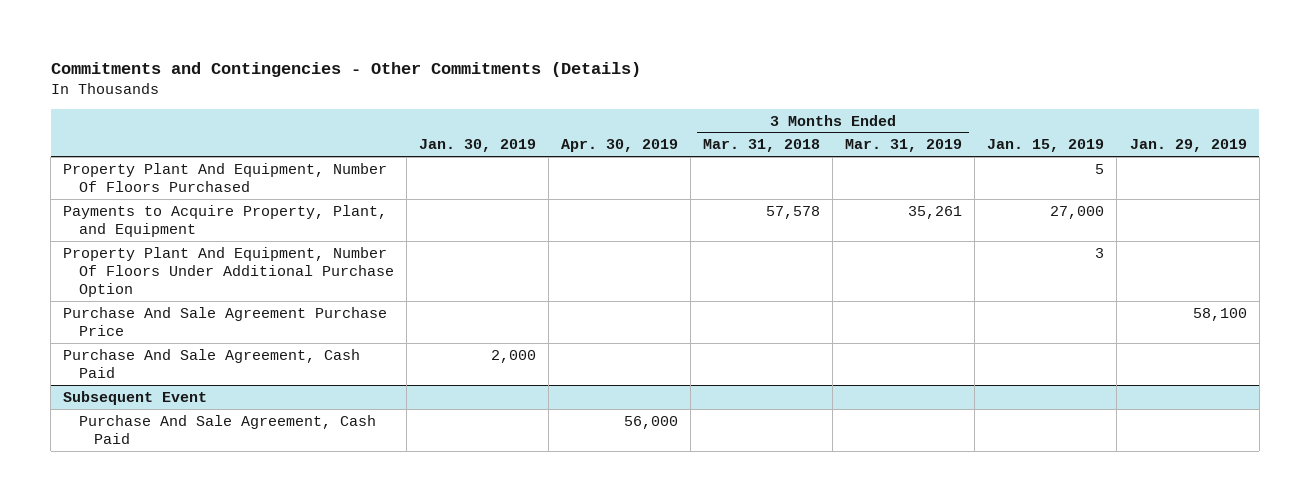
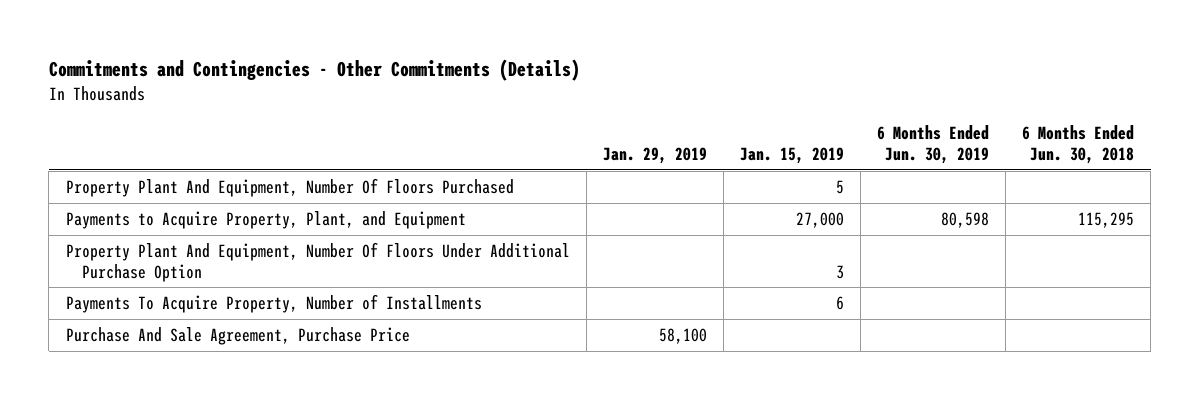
- | Jan. 30, 2019 | Apr. 30, 2019 | 3 Months Ended Mar. 31, 2018 | 3 Months Ended Mar. 31, 2019 | Jan. 15, 2019 | Jan. 29, 2019
+ | Jan. 29, 2019 | Jan. 15, 2019 | 6 Months Ended Jun. 30, 2019 | 6 Months Ended Jun. 30, 2018
- Purchase And Sale Agreement Purchase Price | | | | | | 58,100
- Purchase And Sale Agreement, Cash Paid | 2,000 | | | | |
- Subsequent Event
- Purchase And Sale Agreement, Cash Paid | | 56,000 | | | |
+ Payments To Acquire Property, Number of Installments | | 6 | |
+ Purchase And Sale Agreement, Purchase Price | 58,100 | | |

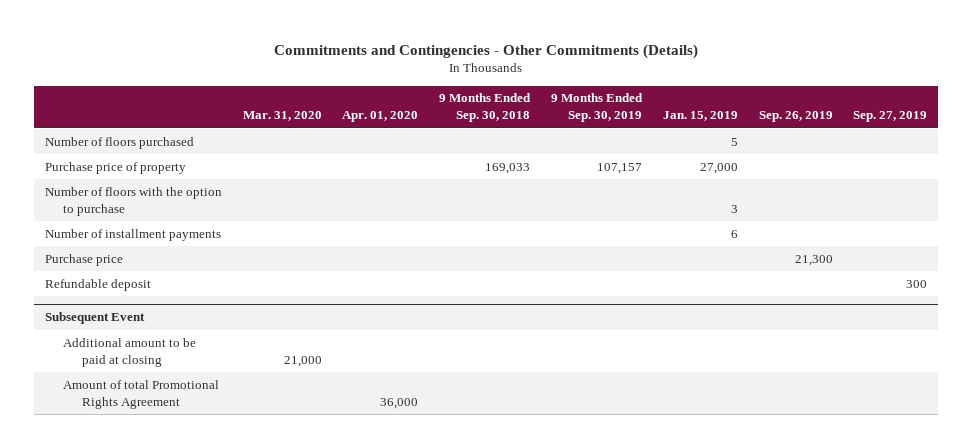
- | Jan. 29, 2019 | Jan. 15, 2019 | 6 Months Ended Jun. 30, 2019 | 6 Months Ended Jun. 30, 2018
+ | Mar. 31, 2020 | Apr. 01, 2020 | 9 Months Ended Sep. 30, 2018 | 9 Months Ended Sep. 30, 2019 | Jan. 15, 2019 | Sep. 26, 2019 | Sep. 27, 2019
- Property Plant And Equipment, Number Of Floors Purchased | | 5 | |
- Payments to Acquire Property, Plant, and Equipment | | 27,000 | 80,598 | 115,295
- Property Plant And Equipment, Number Of Floors Under Additional Purchase Option | | 3 | |
- Payments To Acquire Property, Number of Installments | | 6 | |
- Purchase And Sale Agreement, Purchase Price | 58,100 | | |
+ Number of floors purchased | | | | | 5 | |
+ Purchase price of property | | | 169,033 | 107,157 | 27,000 | |
+ Number of floors with the option to purchase | | | | | 3 | |
+ Number of installment payments | | | | | 6 | |
+ Purchase price | | | | | | 21,300 |
+ Refundable deposit | | | | | | | 300
+ Subsequent Event
+ Additional amount to be paid at closing | 21,000 | | | | | |
+ Amount of total Promotional Rights Agreement | | 36,000 | | | | |

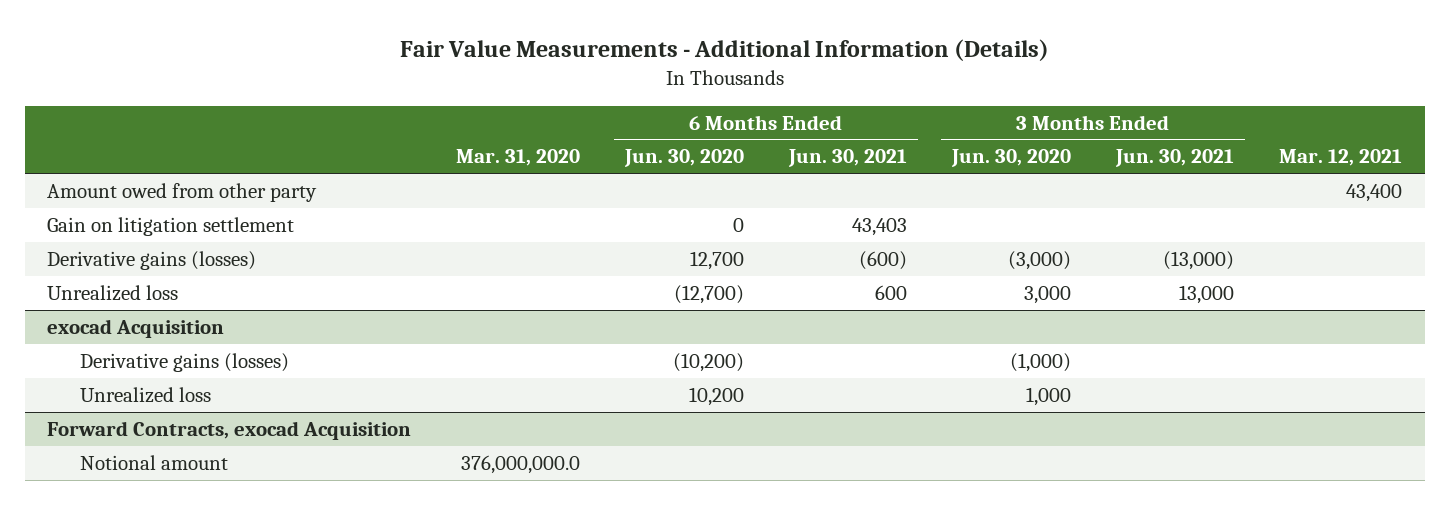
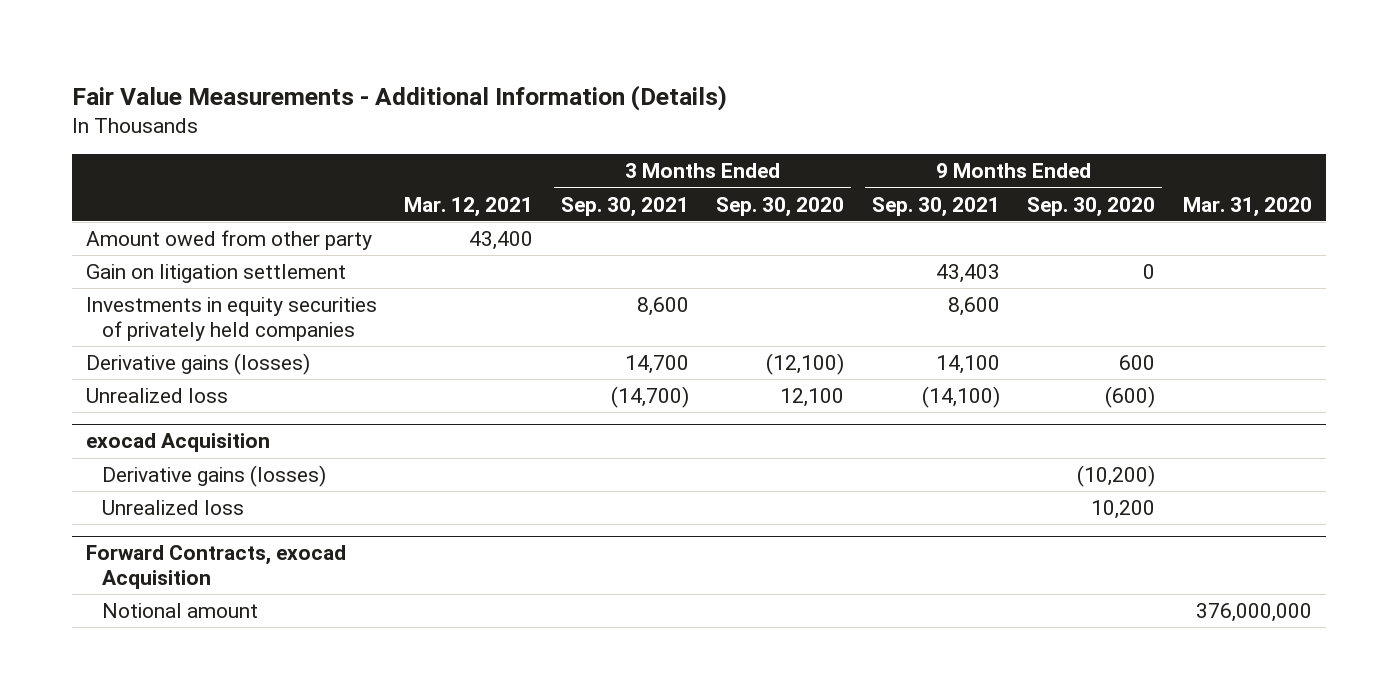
- | Mar. 31, 2020 | 6 Months Ended Jun. 30, 2020 | 6 Months Ended Jun. 30, 2021 | 3 Months Ended Jun. 30, 2020 | 3 Months Ended Jun. 30, 2021 | Mar. 12, 2021
+ | Mar. 12, 2021 | 3 Months Ended Sep. 30, 2021 | 3 Months Ended Sep. 30, 2020 | 9 Months Ended Sep. 30, 2021 | 9 Months Ended Sep. 30, 2020 | Mar. 31, 2020
+ Investments in equity securities of privately held companies | | 8,600 | | 8,600 | |
@ Forward Contracts, exocad Acquisition
- Notional amount | 376,000,000.0 | | | | |
+ Notional amount | | | | | | 376,000,000

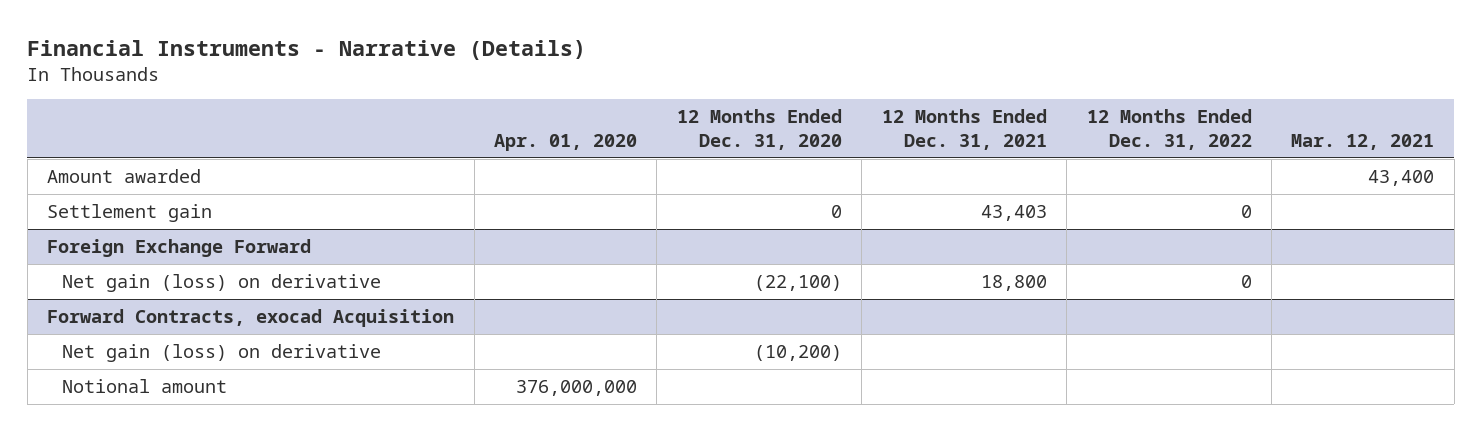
- Fair Value Measurements - Additional Information (Details)
+ Financial Instruments - Narrative (Details)
- | Mar. 12, 2021 | 3 Months Ended Sep. 30, 2021 | 3 Months Ended Sep. 30, 2020 | 9 Months Ended Sep. 30, 2021 | 9 Months Ended Sep. 30, 2020 | Mar. 31, 2020
+ | Apr. 01, 2020 | 12 Months Ended Dec. 31, 2020 | 12 Months Ended Dec. 31, 2021 | 12 Months Ended Dec. 31, 2022 | Mar. 12, 2021
- Amount owed from other party | 43,400 | | | | |
- Gain on litigation settlement | | | | 43,403 | 0 |
- Investments in equity securities of privately held companies | | 8,600 | | 8,600 | |
- Derivative gains (losses) | | 14,700 | (12,100) | 14,100 | 600 |
- Unrealized loss | | (14,700) | 12,100 | (14,100) | (600) |
- exocad Acquisition
- Derivative gains (losses) | | | | | (10,200) |
- Unrealized loss | | | | | 10,200 |
+ Amount awarded | | | | | 43,400
+ Settlement gain | | 0 | 43,403 | 0 |
+ Foreign Exchange Forward
+ Net gain (loss) on derivative | | (22,100) | 18,800 | 0 |
@ Forward Contracts, exocad Acquisition
+ Net gain (loss) on derivative | | (10,200) | | |

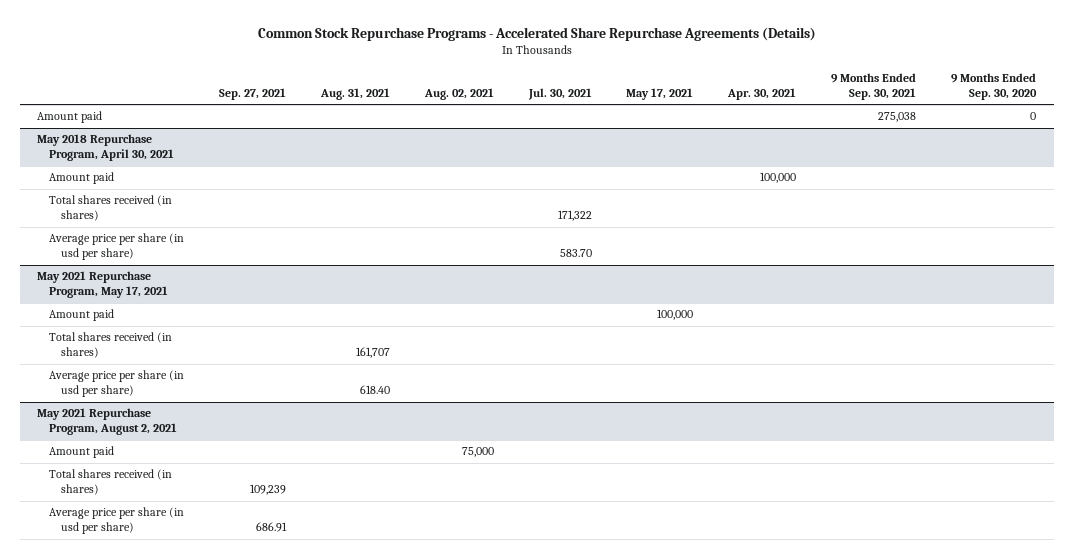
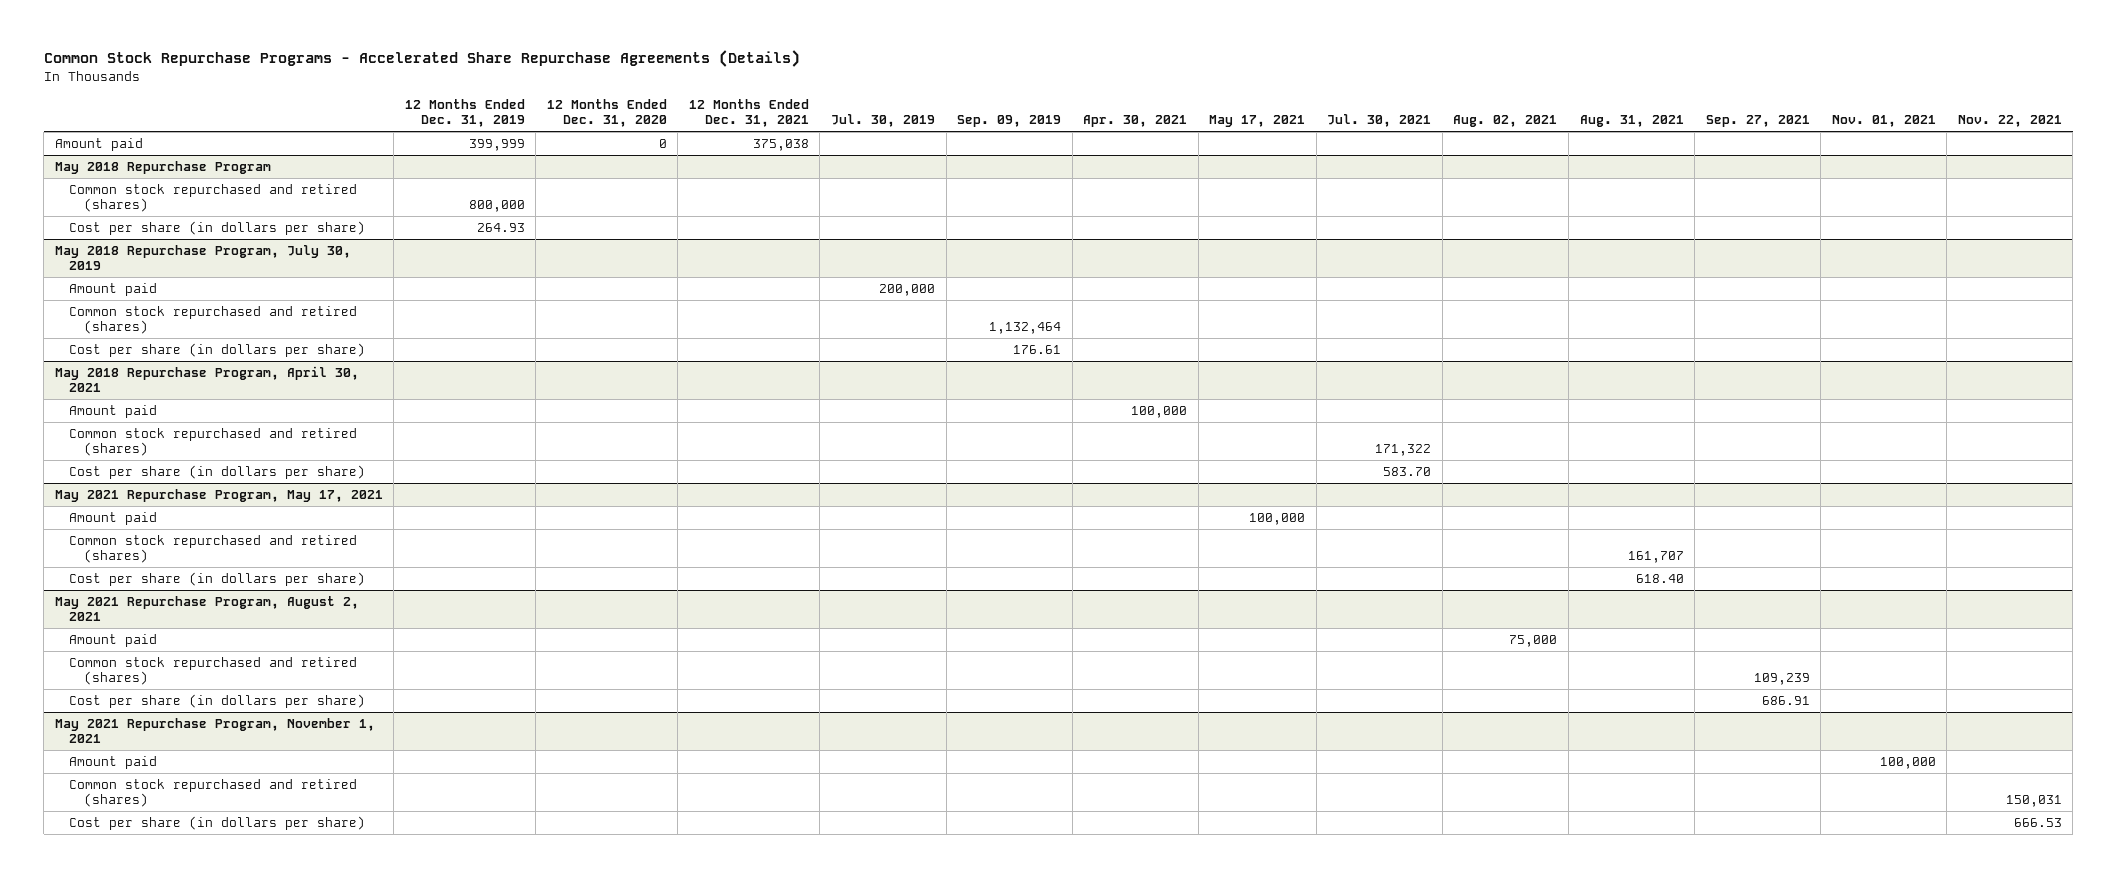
- | Sep. 27, 2021 | Aug. 31, 2021 | Aug. 02, 2021 | Jul. 30, 2021 | May 17, 2021 | Apr. 30, 2021 | 9 Months Ended Sep. 30, 2021 | 9 Months Ended Sep. 30, 2020
+ | 12 Months Ended Dec. 31, 2019 | 12 Months Ended Dec. 31, 2020 | 12 Months Ended Dec. 31, 2021 | Jul. 30, 2019 | Sep. 09, 2019 | Apr. 30, 2021 | May 17, 2021 | Jul. 30, 2021 | Aug. 02, 2021 | Aug. 31, 2021 | Sep. 27, 2021 | Nov. 01, 2021 | Nov. 22, 2021
+ May 2018 Repurchase Program
+ Common stock repurchased and retired (shares) | 800,000 | | | | | | | | | | | |
+ Cost per share (in dollars per share) | 264.93 | | | | | | | | | | | |
+ May 2018 Repurchase Program, July 30, 2019
+ Amount paid | | | | 200,000 | | | | | | | | |
+ Common stock repurchased and retired (shares) | | | | | 1,132,464 | | | | | | | |
+ Cost per share (in dollars per share) | | | | | 176.61 | | | | | | | |
@ May 2018 Repurchase Program, April 30, 2021
- Total shares received (in shares) | | | | 171,322 | | | |
- Average price per share (in usd per share) | | | | 583.70 | | | |
+ Common stock repurchased and retired (shares) | | | | | | | | 171,322 | | | | |
+ Cost per share (in dollars per share) | | | | | | | | 583.70 | | | | |
@ May 2021 Repurchase Program, May 17, 2021
- Total shares received (in shares) | | 161,707 | | | | | |
- Average price per share (in usd per share) | | 618.40 | | | | | |
+ Common stock repurchased and retired (shares) | | | | | | | | | | 161,707 | | |
+ Cost per share (in dollars per share) | | | | | | | | | | 618.40 | | |
@ May 2021 Repurchase Program, August 2, 2021
- Total shares received (in shares) | 109,239 | | | | | | |
- Average price per share (in usd per share) | 686.91 | | | | | | |
+ Common stock repurchased and retired (shares) | | | | | | | | | | | 109,239 | |
+ Cost per share (in dollars per share) | | | | | | | | | | | 686.91 | |
+ May 2021 Repurchase Program, November 1, 2021
+ Amount paid | | | | | | | | | | | | 100,000 |
+ Common stock repurchased and retired (shares) | | | | | | | | | | | | | 150,031
+ Cost per share (in dollars per share) | | | | | | | | | | | | | 666.53

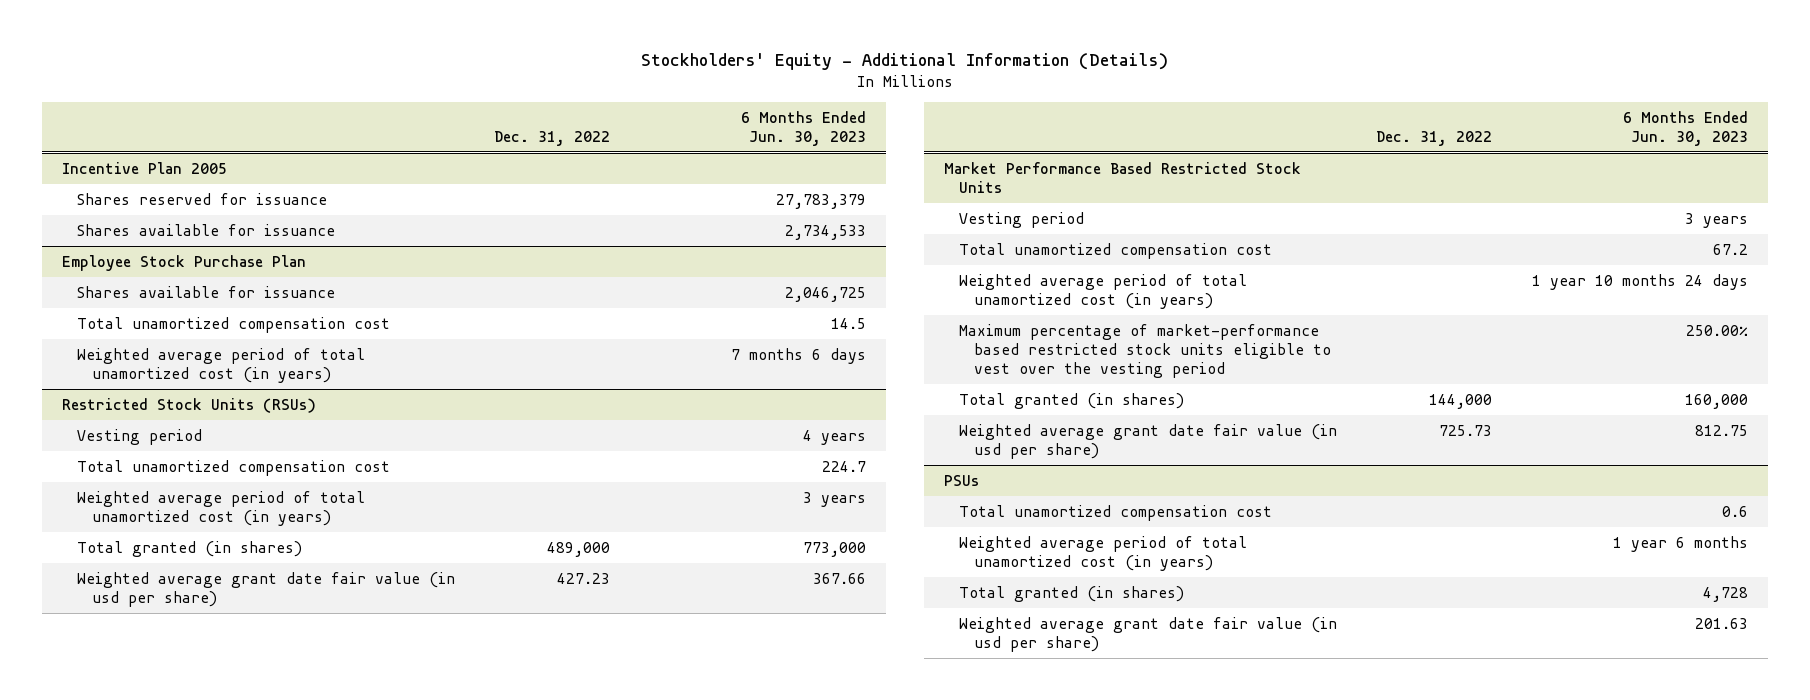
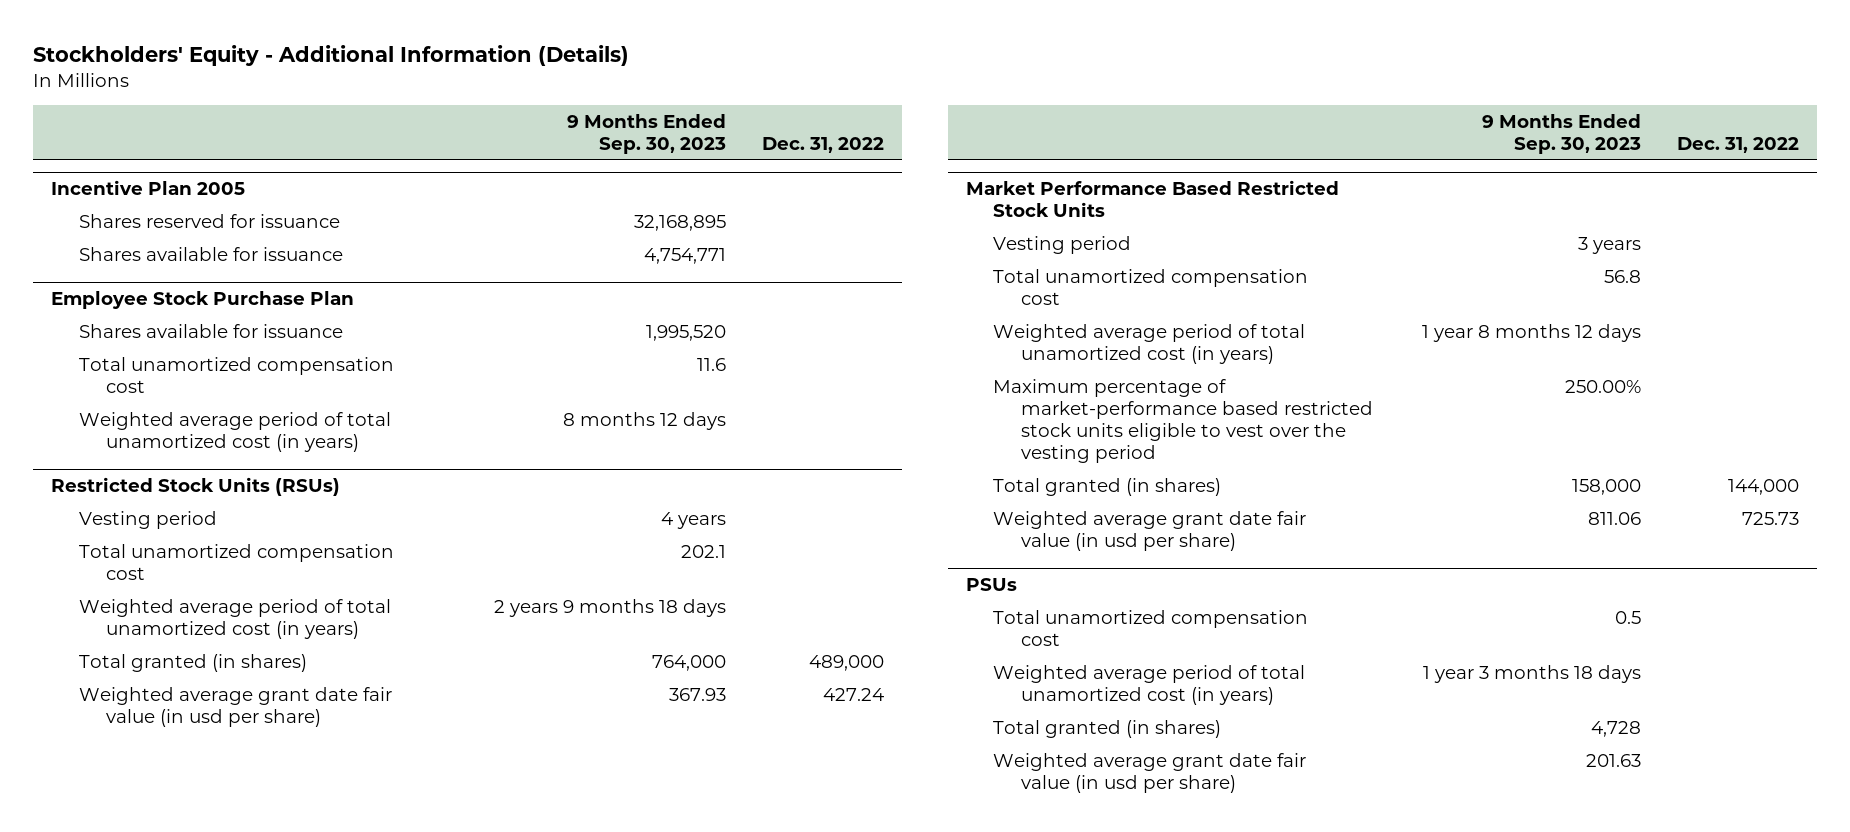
- | Dec. 31, 2022 | 6 Months Ended Jun. 30, 2023
+ | 9 Months Ended Sep. 30, 2023 | Dec. 31, 2022
@ Restricted Stock Units (RSUs)
- Weighted average grant date fair value (in usd per share) | 427.23 | 367.66
+ Weighted average grant date fair value (in usd per share) | 367.93 | 427.24

